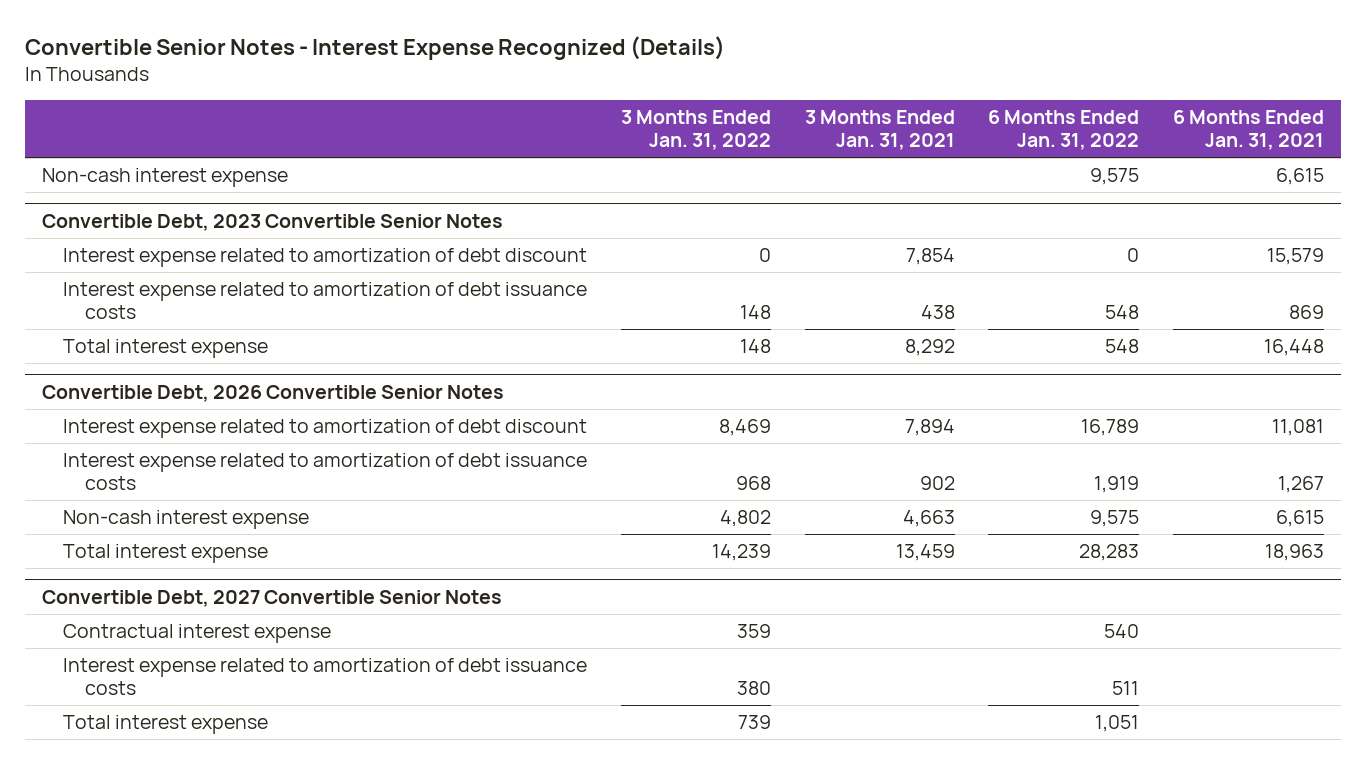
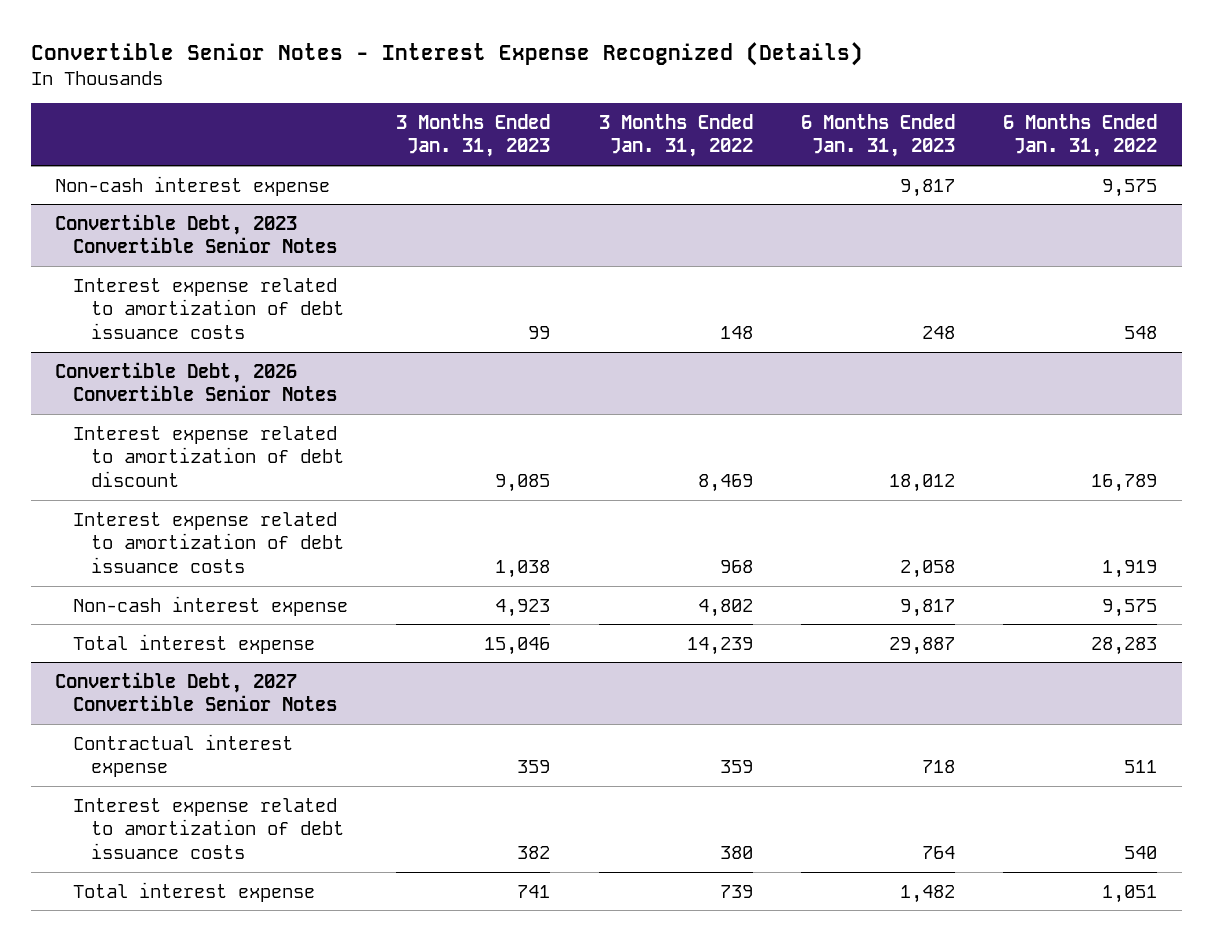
- | 3 Months Ended Jan. 31, 2022 | 3 Months Ended Jan. 31, 2021 | 6 Months Ended Jan. 31, 2022 | 6 Months Ended Jan. 31, 2021
+ | 3 Months Ended Jan. 31, 2023 | 3 Months Ended Jan. 31, 2022 | 6 Months Ended Jan. 31, 2023 | 6 Months Ended Jan. 31, 2022
@ Convertible Debt, 2023 Convertible Senior Notes
- Interest expense related to amortization of debt discount | 0 | 7,854 | 0 | 15,579
- Total interest expense | 148 | 8,292 | 548 | 16,448
@ Convertible Debt, 2027 Convertible Senior Notes
- Contractual interest expense | 359 | | 540 |
- Interest expense related to amortization of debt issuance costs | 380 | | 511 |
+ Contractual interest expense | 359 | 359 | 718 | 511
+ Interest expense related to amortization of debt issuance costs | 382 | 380 | 764 | 540

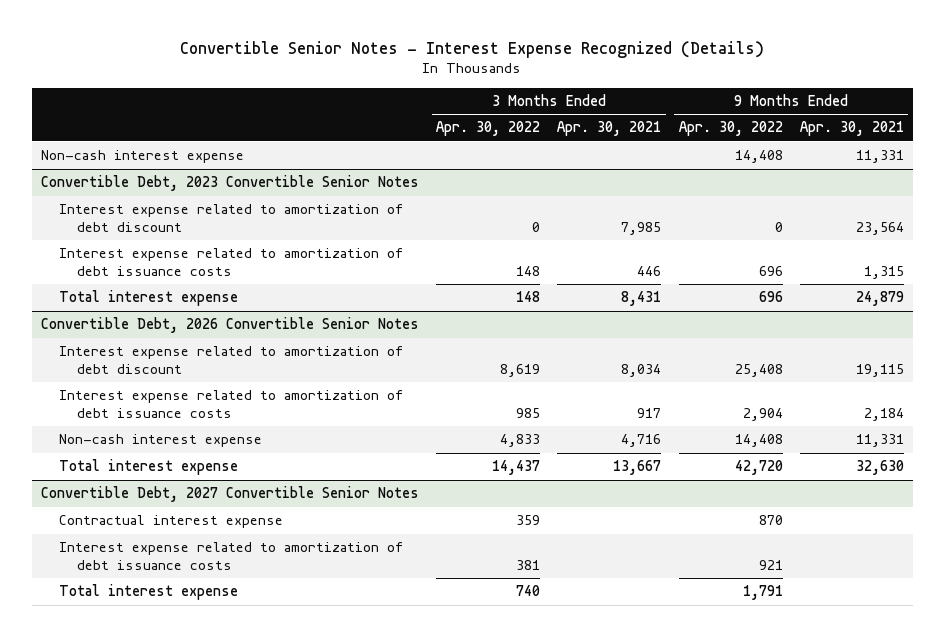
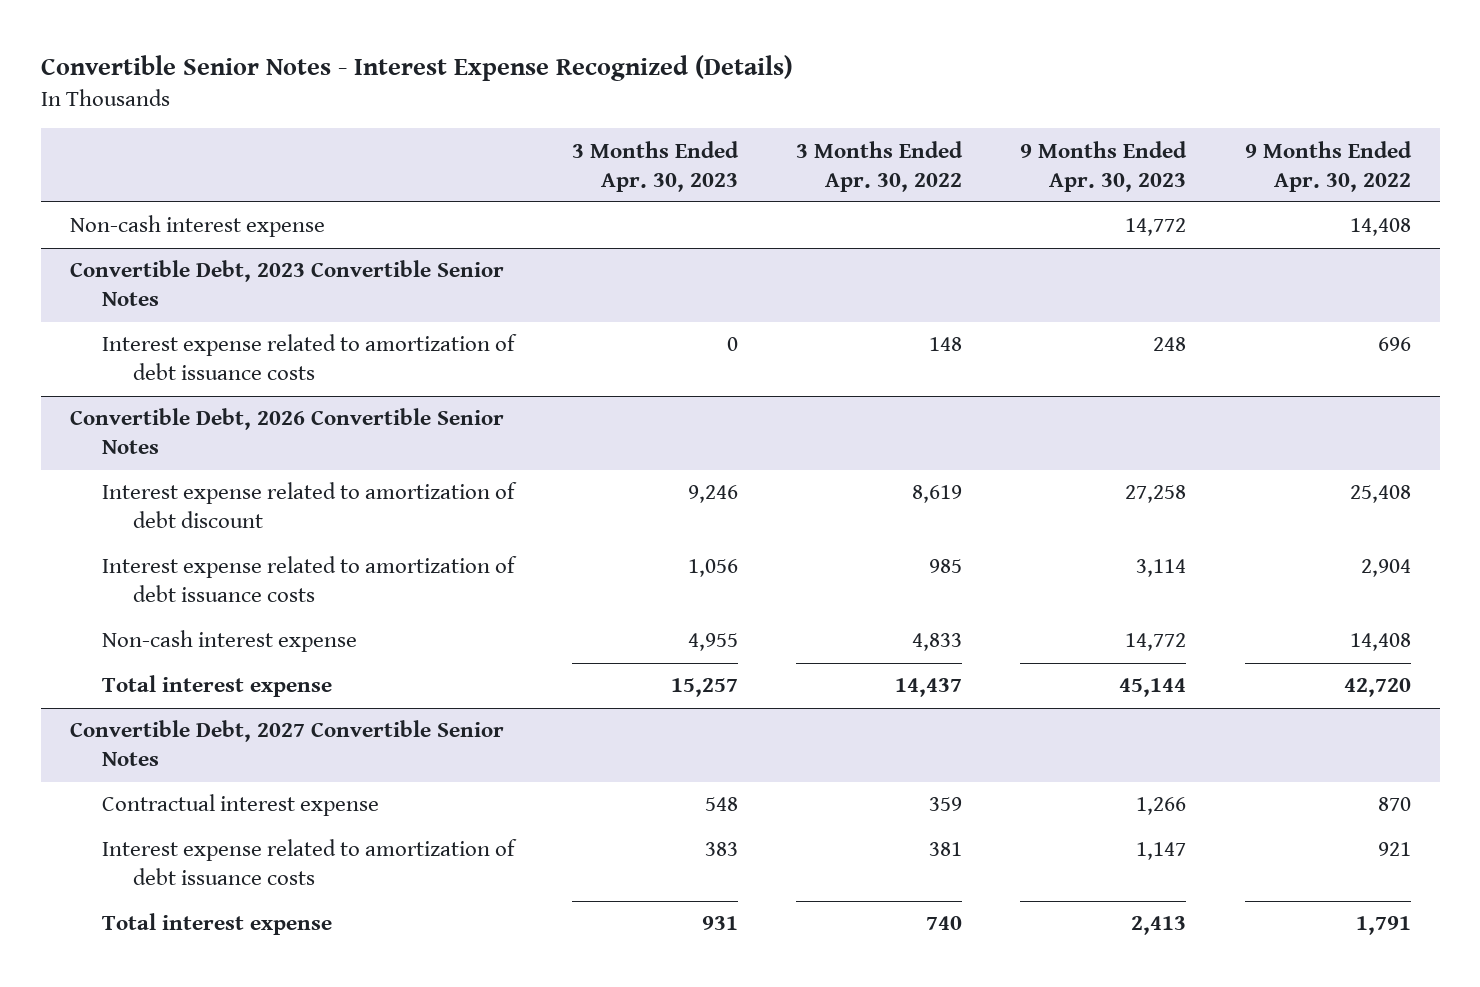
- | 3 Months Ended Apr. 30, 2022 | 3 Months Ended Apr. 30, 2021 | 9 Months Ended Apr. 30, 2022 | 9 Months Ended Apr. 30, 2021
+ | 3 Months Ended Apr. 30, 2023 | 3 Months Ended Apr. 30, 2022 | 9 Months Ended Apr. 30, 2023 | 9 Months Ended Apr. 30, 2022
@ Convertible Debt, 2023 Convertible Senior Notes
- Interest expense related to amortization of debt discount | 0 | 7,985 | 0 | 23,564
- Total interest expense | 148 | 8,431 | 696 | 24,879

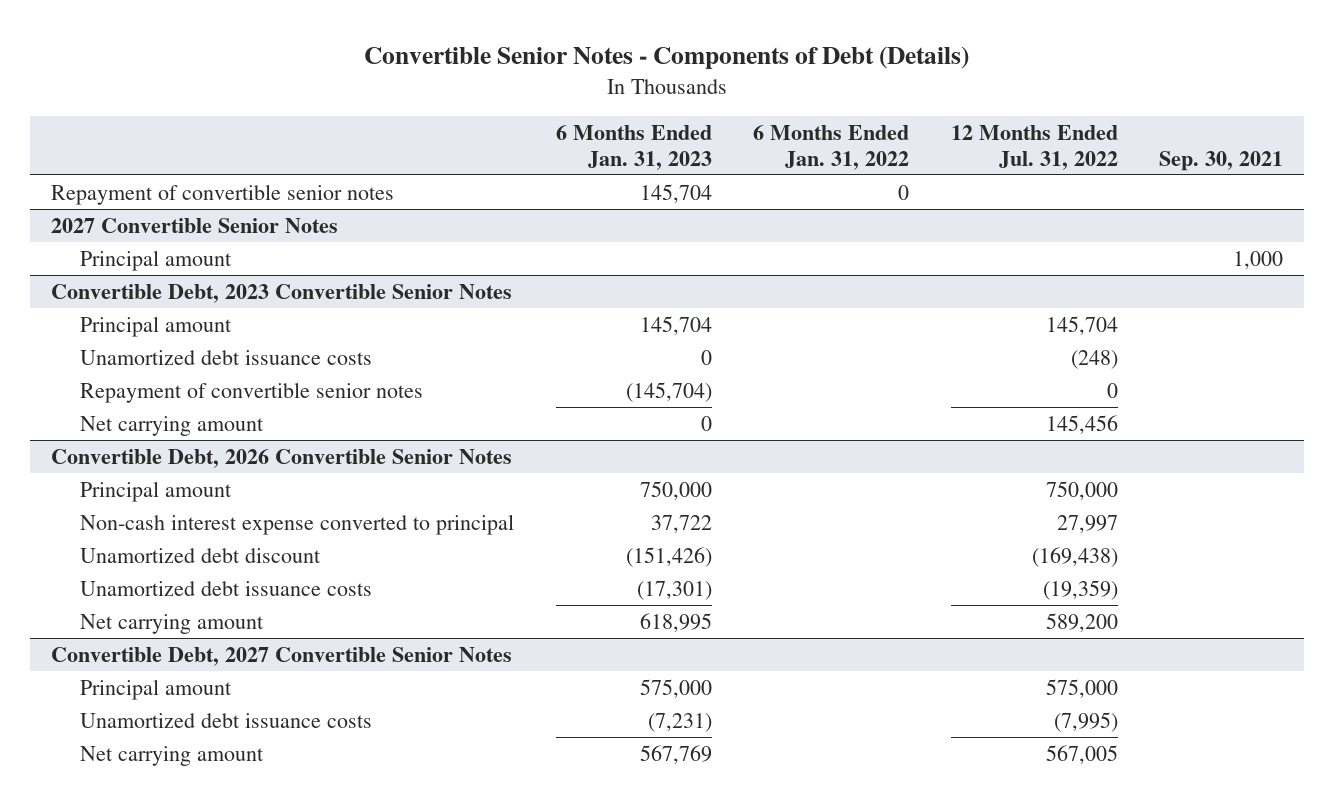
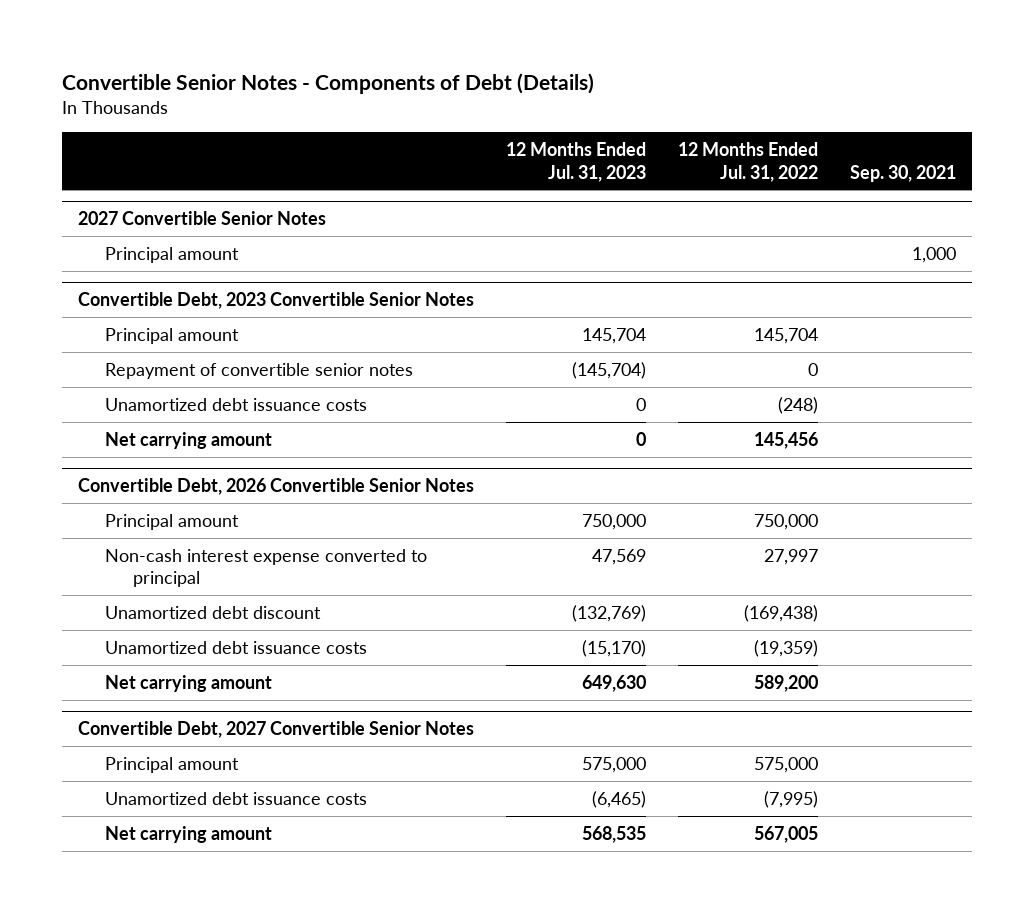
- | 6 Months Ended Jan. 31, 2023 | 6 Months Ended Jan. 31, 2022 | 12 Months Ended Jul. 31, 2022 | Sep. 30, 2021
+ | 12 Months Ended Jul. 31, 2023 | 12 Months Ended Jul. 31, 2022 | Sep. 30, 2021
- Repayment of convertible senior notes | 145,704 | 0 | |
@ Convertible Debt, 2023 Convertible Senior Notes
moved down: Unamortized debt issuance costs | 0 | (248) |

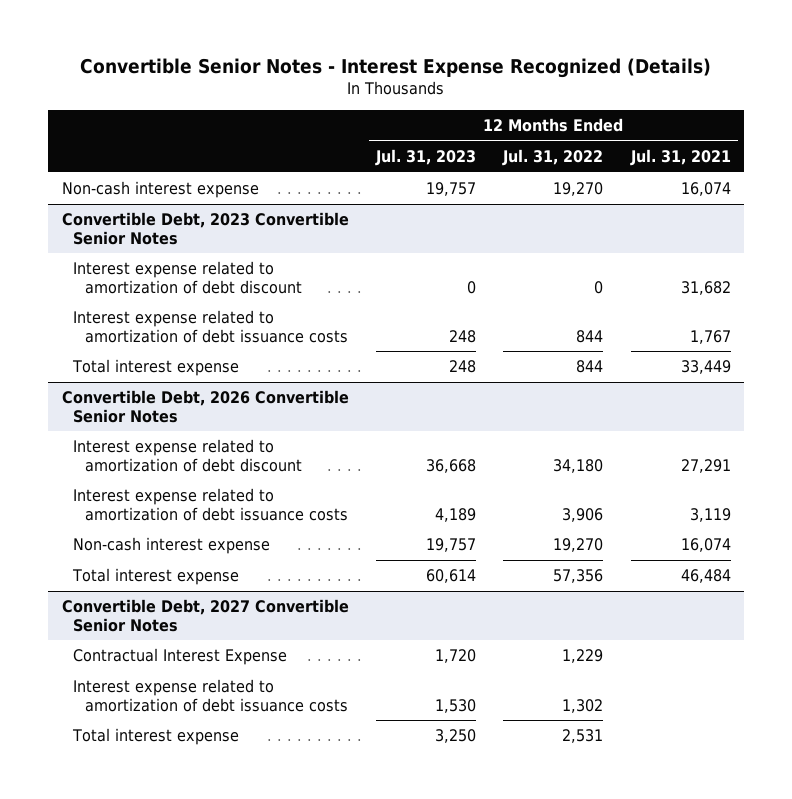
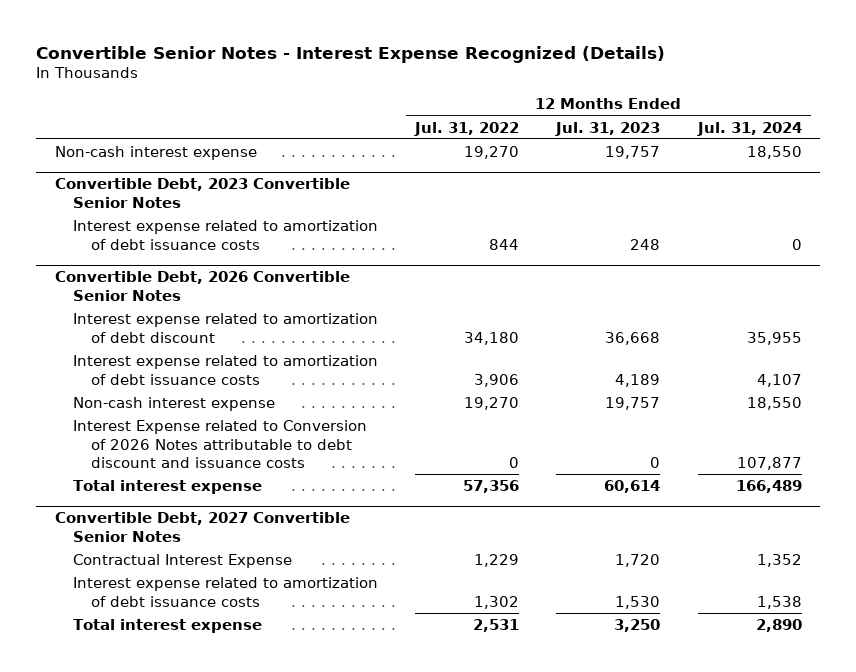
- | 12 Months Ended Jul. 31, 2023 | 12 Months Ended Jul. 31, 2022 | 12 Months Ended Jul. 31, 2021
+ | 12 Months Ended Jul. 31, 2022 | 12 Months Ended Jul. 31, 2023 | 12 Months Ended Jul. 31, 2024
@ Convertible Debt, 2023 Convertible Senior Notes
- Interest expense related to amortization of debt discount | 0 | 0 | 31,682
- Total interest expense | 248 | 844 | 33,449
@ Convertible Debt, 2026 Convertible Senior Notes
+ Interest Expense related to Conversion of 2026 Notes attributable to debt discount and issuance costs | 0 | 0 | 107,877

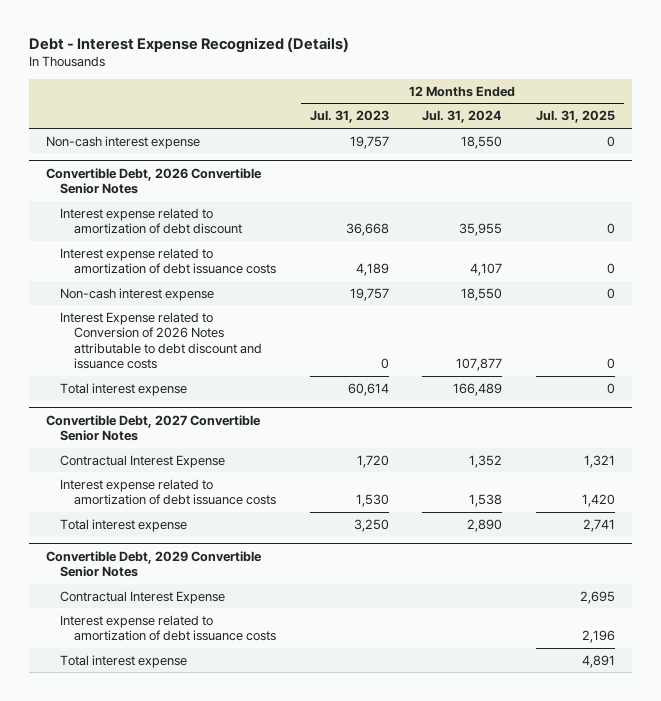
- Convertible Senior Notes - Interest Expense Recognized (Details)
+ Debt - Interest Expense Recognized (Details)
- | 12 Months Ended Jul. 31, 2022 | 12 Months Ended Jul. 31, 2023 | 12 Months Ended Jul. 31, 2024
+ | 12 Months Ended Jul. 31, 2023 | 12 Months Ended Jul. 31, 2024 | 12 Months Ended Jul. 31, 2025
- Convertible Debt, 2023 Convertible Senior Notes
- Interest expense related to amortization of debt issuance costs | 844 | 248 | 0
+ Convertible Debt, 2029 Convertible Senior Notes
+ Contractual Interest Expense | | | 2,695
+ Interest expense related to amortization of debt issuance costs | | | 2,196
+ Total interest expense | | | 4,891

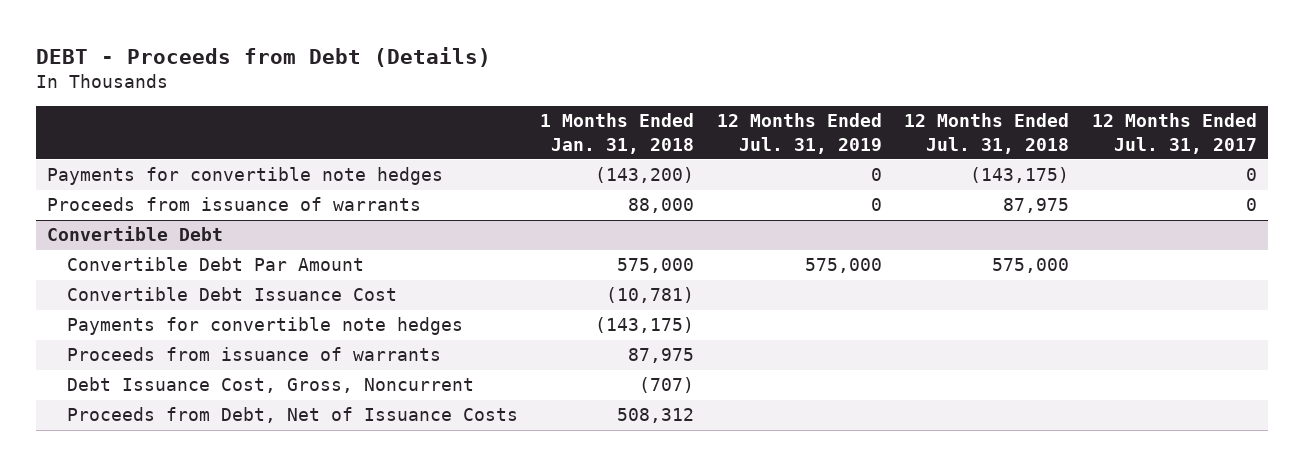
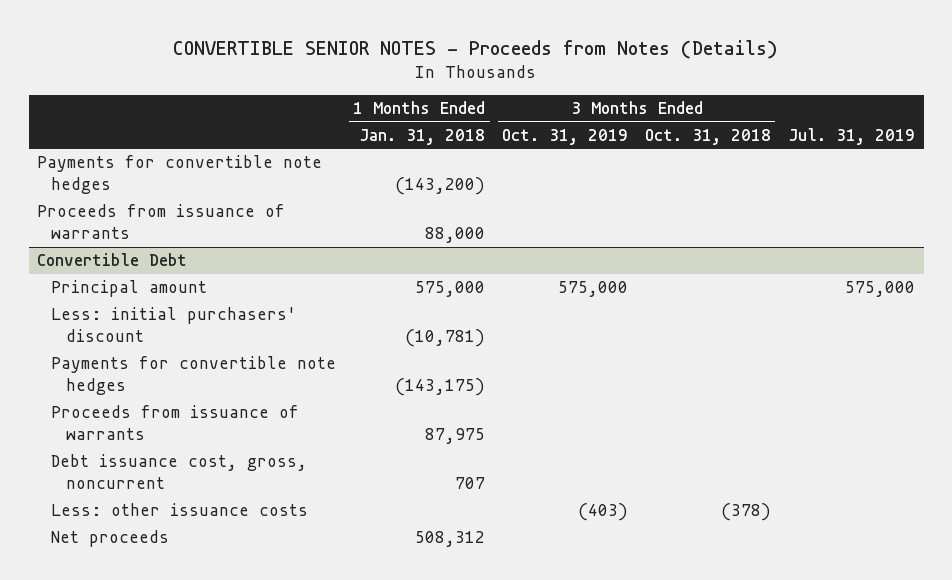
- DEBT - Proceeds from Debt (Details)
+ CONVERTIBLE SENIOR NOTES - Proceeds from Notes (Details)
- | 1 Months Ended Jan. 31, 2018 | 12 Months Ended Jul. 31, 2019 | 12 Months Ended Jul. 31, 2018 | 12 Months Ended Jul. 31, 2017
+ | 1 Months Ended Jan. 31, 2018 | 3 Months Ended Oct. 31, 2019 | 3 Months Ended Oct. 31, 2018 | Jul. 31, 2019
@ Convertible Debt
- Convertible Debt Par Amount | 575,000 | 575,000 | 575,000 |
- Convertible Debt Issuance Cost | (10,781) | | |
+ Principal amount | 575,000 | 575,000 | | 575,000
+ Less: initial purchasers' discount | (10,781) | | |
- Debt Issuance Cost, Gross, Noncurrent | (707) | | |
- Proceeds from Debt, Net of Issuance Costs | 508,312 | | |
+ Debt issuance cost, gross, noncurrent | 707 | | |
+ Less: other issuance costs | | (403) | (378) |
+ Net proceeds | 508,312 | | |

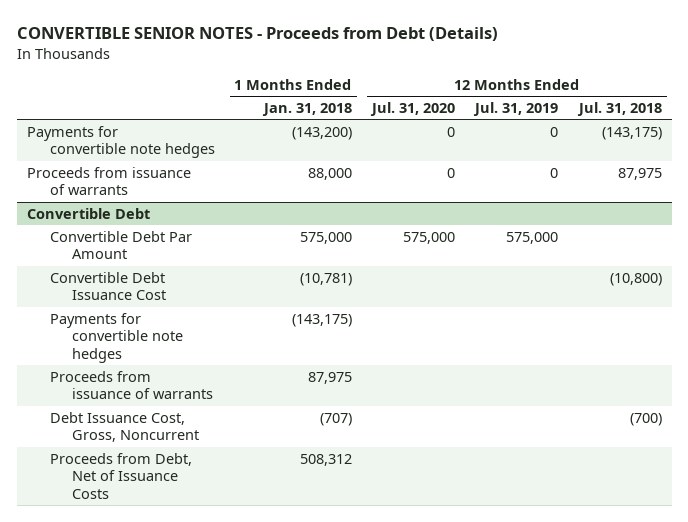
- CONVERTIBLE SENIOR NOTES - Proceeds from Notes (Details)
+ CONVERTIBLE SENIOR NOTES - Proceeds from Debt (Details)
- | 1 Months Ended Jan. 31, 2018 | 3 Months Ended Oct. 31, 2019 | 3 Months Ended Oct. 31, 2018 | Jul. 31, 2019
+ | 1 Months Ended Jan. 31, 2018 | 12 Months Ended Jul. 31, 2020 | 12 Months Ended Jul. 31, 2019 | 12 Months Ended Jul. 31, 2018
@ Convertible Debt
- Principal amount | 575,000 | 575,000 | | 575,000
- Less: initial purchasers' discount | (10,781) | | |
+ Convertible Debt Par Amount | 575,000 | 575,000 | 575,000 |
+ Convertible Debt Issuance Cost | (10,781) | | | (10,800)
- Debt issuance cost, gross, noncurrent | 707 | | |
- Less: other issuance costs | | (403) | (378) |
- Net proceeds | 508,312 | | |
+ Debt Issuance Cost, Gross, Noncurrent | (707) | | | (700)
+ Proceeds from Debt, Net of Issuance Costs | 508,312 | | |

